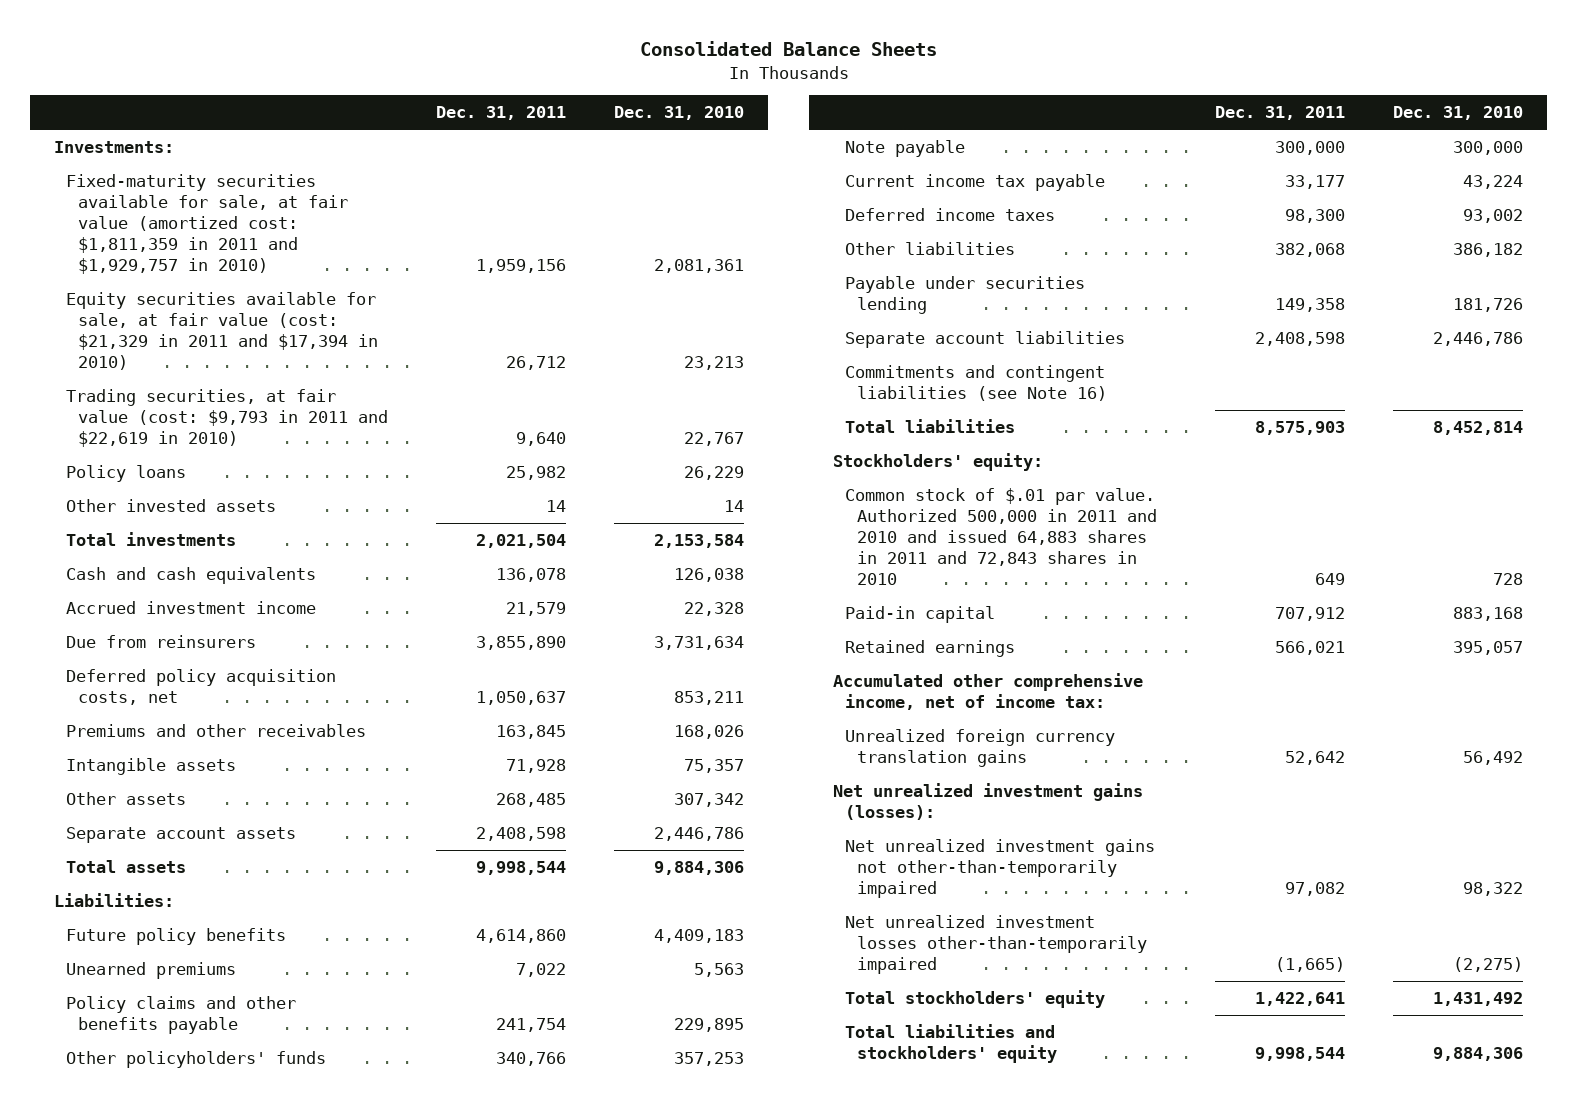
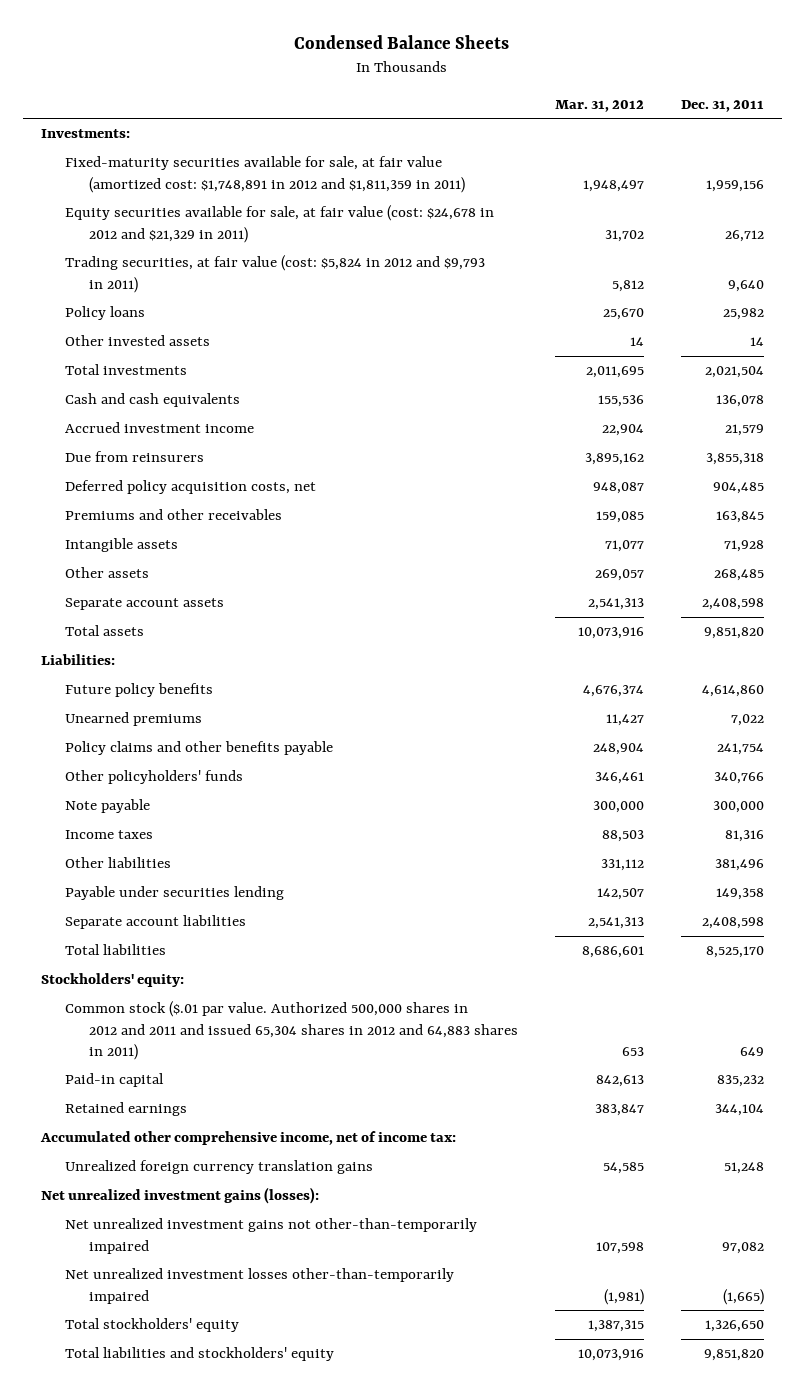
- Consolidated Balance Sheets
+ Condensed Balance Sheets
- | Dec. 31, 2011 | Dec. 31, 2010
+ | Mar. 31, 2012 | Dec. 31, 2011
- Fixed-maturity securities available for sale, at fair value (amortized cost: $1,811,359 in 2011 and $1,929,757 in 2010) | 1,959,156 | 2,081,361
- Equity securities available for sale, at fair value (cost: $21,329 in 2011 and $17,394 in 2010) | 26,712 | 23,213
- Trading securities, at fair value (cost: $9,793 in 2011 and $22,619 in 2010) | 9,640 | 22,767
+ Fixed-maturity securities available for sale, at fair value (amortized cost: $1,748,891 in 2012 and $1,811,359 in 2011) | 1,948,497 | 1,959,156
+ Equity securities available for sale, at fair value (cost: $24,678 in 2012 and $21,329 in 2011) | 31,702 | 26,712
+ Trading securities, at fair value (cost: $5,824 in 2012 and $9,793 in 2011) | 5,812 | 9,640
- Due from reinsurers | 3,855,890 | 3,731,634
- Deferred policy acquisition costs, net | 1,050,637 | 853,211
+ Due from reinsurers | 3,895,162 | 3,855,318
+ Deferred policy acquisition costs, net | 948,087 | 904,485
- Total assets | 9,998,544 | 9,884,306
+ Total assets | 10,073,916 | 9,851,820
- Current income tax payable | 33,177 | 43,224
- Deferred income taxes | 98,300 | 93,002
- Other liabilities | 382,068 | 386,182
+ Income taxes | 88,503 | 81,316
+ Other liabilities | 331,112 | 381,496
- Commitments and contingent liabilities (see Note 16)
- Total liabilities | 8,575,903 | 8,452,814
+ Total liabilities | 8,686,601 | 8,525,170
- Common stock of $.01 par value. Authorized 500,000 in 2011 and 2010 and issued 64,883 shares in 2011 and 72,843 shares in 2010 | 649 | 728
- Paid-in capital | 707,912 | 883,168
- Retained earnings | 566,021 | 395,057
+ Common stock ($.01 par value. Authorized 500,000 shares in 2012 and 2011 and issued 65,304 shares in 2012 and 64,883 shares in 2011) | 653 | 649
+ Paid-in capital | 842,613 | 835,232
+ Retained earnings | 383,847 | 344,104
- Unrealized foreign currency translation gains | 52,642 | 56,492
+ Unrealized foreign currency translation gains | 54,585 | 51,248
- Total stockholders' equity | 1,422,641 | 1,431,492
- Total liabilities and stockholders' equity | 9,998,544 | 9,884,306
+ Total stockholders' equity | 1,387,315 | 1,326,650
+ Total liabilities and stockholders' equity | 10,073,916 | 9,851,820

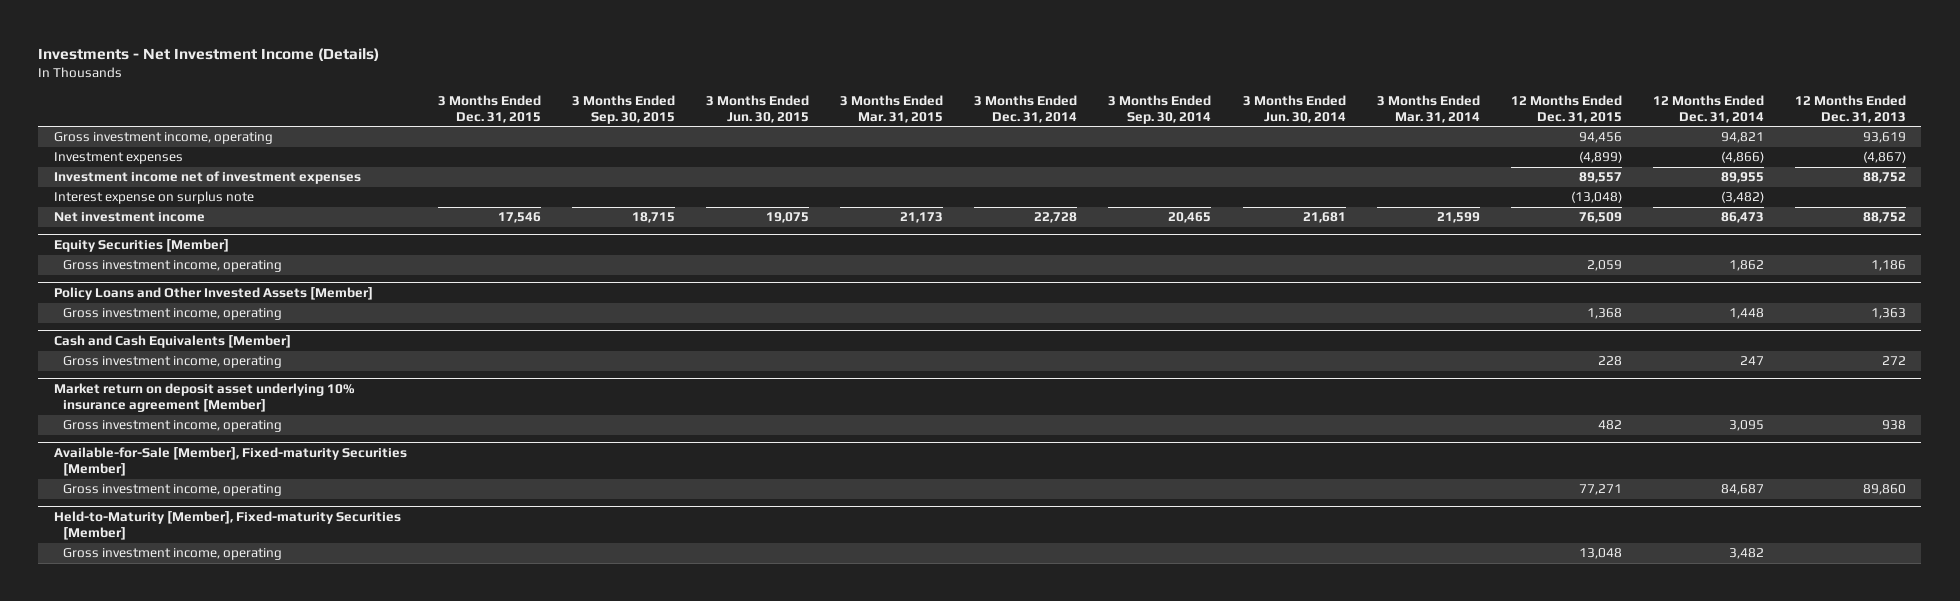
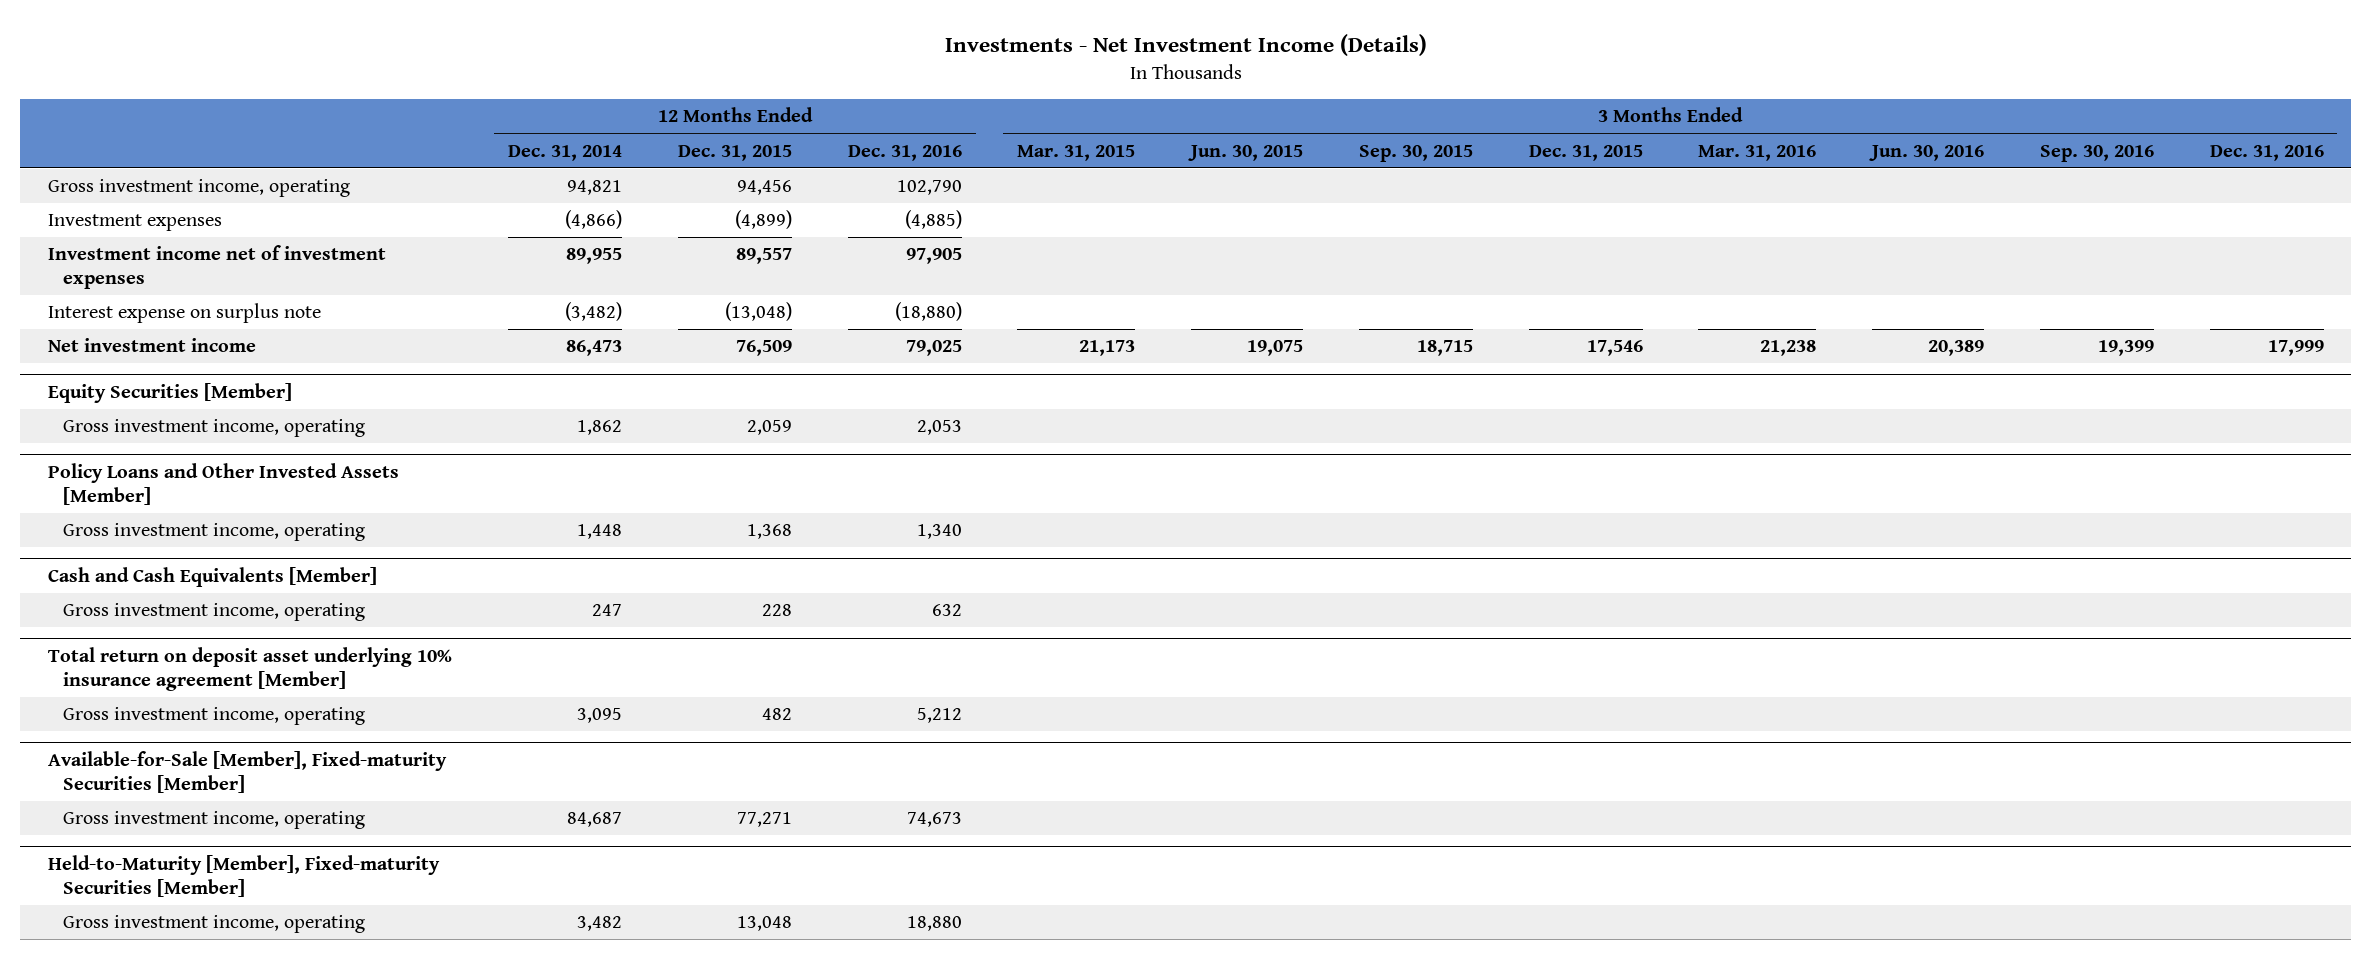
- | 3 Months Ended Dec. 31, 2015 | 3 Months Ended Sep. 30, 2015 | 3 Months Ended Jun. 30, 2015 | 3 Months Ended Mar. 31, 2015 | 3 Months Ended Dec. 31, 2014 | 3 Months Ended Sep. 30, 2014 | 3 Months Ended Jun. 30, 2014 | 3 Months Ended Mar. 31, 2014 | 12 Months Ended Dec. 31, 2015 | 12 Months Ended Dec. 31, 2014 | 12 Months Ended Dec. 31, 2013
+ | 12 Months Ended Dec. 31, 2014 | 12 Months Ended Dec. 31, 2015 | 12 Months Ended Dec. 31, 2016 | 3 Months Ended Mar. 31, 2015 | 3 Months Ended Jun. 30, 2015 | 3 Months Ended Sep. 30, 2015 | 3 Months Ended Dec. 31, 2015 | 3 Months Ended Mar. 31, 2016 | 3 Months Ended Jun. 30, 2016 | 3 Months Ended Sep. 30, 2016 | 3 Months Ended Dec. 31, 2016
- Market return on deposit asset underlying 10% insurance agreement [Member]
+ Total return on deposit asset underlying 10% insurance agreement [Member]

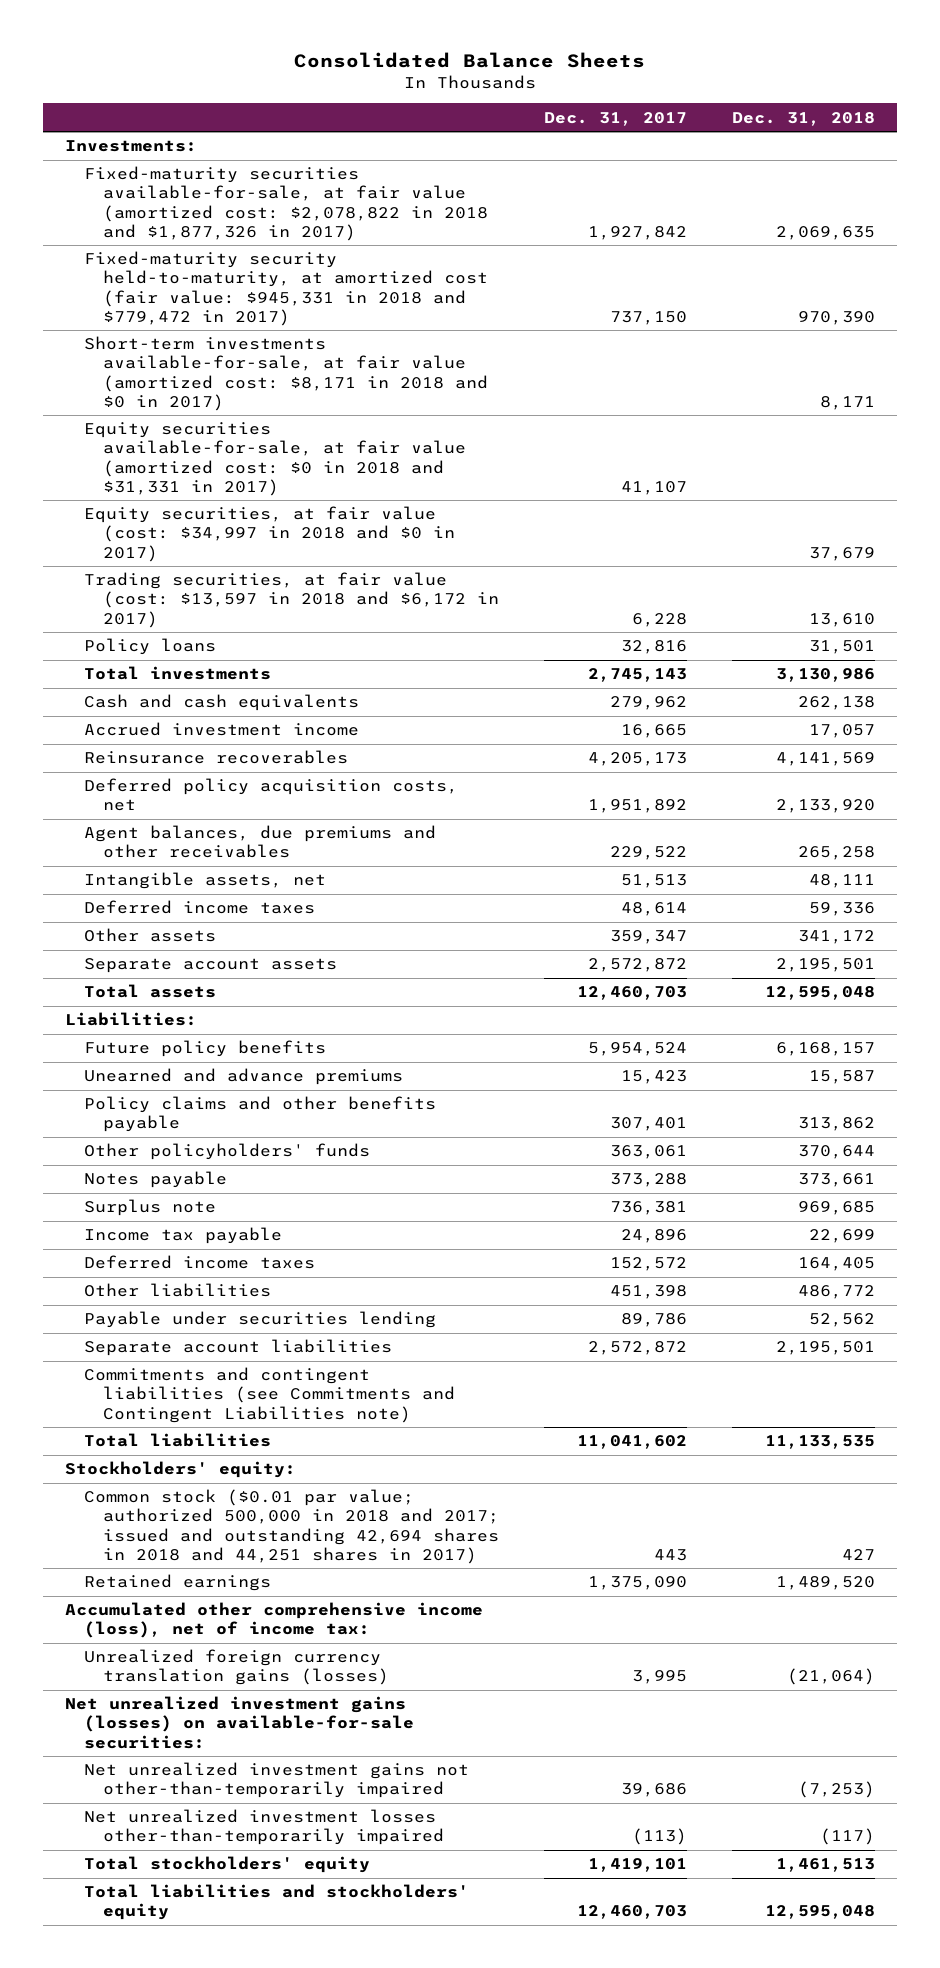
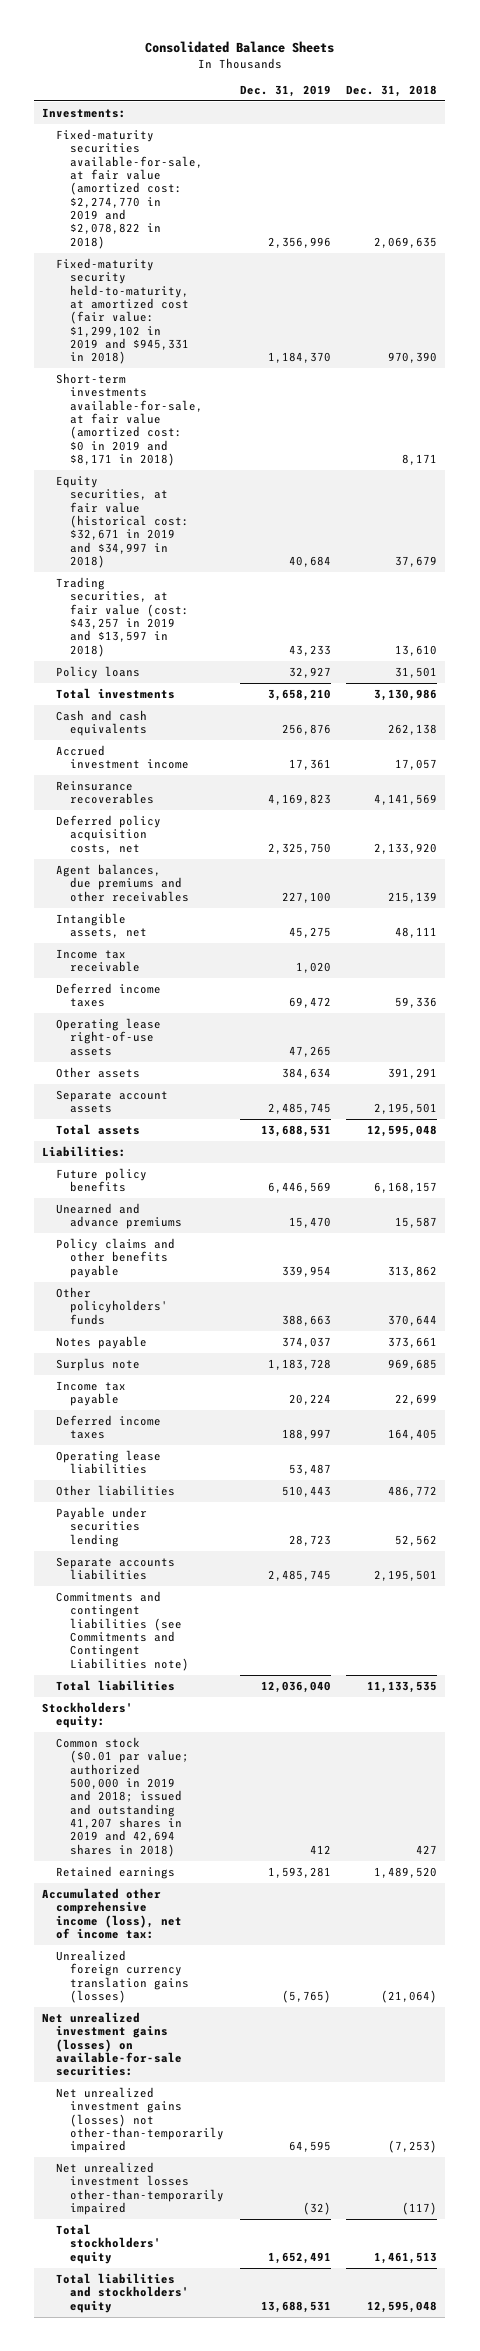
- | Dec. 31, 2017 | Dec. 31, 2018
+ | Dec. 31, 2019 | Dec. 31, 2018
- Fixed-maturity securities available-for-sale, at fair value (amortized cost: $2,078,822 in 2018 and $1,877,326 in 2017) | 1,927,842 | 2,069,635
- Fixed-maturity security held-to-maturity, at amortized cost (fair value: $945,331 in 2018 and $779,472 in 2017) | 737,150 | 970,390
- Short-term investments available-for-sale, at fair value (amortized cost: $8,171 in 2018 and $0 in 2017) | | 8,171
- Equity securities available-for-sale, at fair value (amortized cost: $0 in 2018 and $31,331 in 2017) | 41,107 |
- Equity securities, at fair value (cost: $34,997 in 2018 and $0 in 2017) | | 37,679
- Trading securities, at fair value (cost: $13,597 in 2018 and $6,172 in 2017) | 6,228 | 13,610
+ Fixed-maturity securities available-for-sale, at fair value (amortized cost: $2,274,770 in 2019 and $2,078,822 in 2018) | 2,356,996 | 2,069,635
+ Fixed-maturity security held-to-maturity, at amortized cost (fair value: $1,299,102 in 2019 and $945,331 in 2018) | 1,184,370 | 970,390
+ Short-term investments available-for-sale, at fair value (amortized cost: $0 in 2019 and $8,171 in 2018) | | 8,171
+ Equity securities, at fair value (historical cost: $32,671 in 2019 and $34,997 in 2018) | 40,684 | 37,679
+ Trading securities, at fair value (cost: $43,257 in 2019 and $13,597 in 2018) | 43,233 | 13,610
- Agent balances, due premiums and other receivables | 229,522 | 265,258
+ Agent balances, due premiums and other receivables | 227,100 | 215,139
+ Income tax receivable | 1,020 |
- Other assets | 359,347 | 341,172
+ Operating lease right-of-use assets | 47,265 |
+ Other assets | 384,634 | 391,291
+ Operating lease liabilities | 53,487 |
- Separate account liabilities | 2,572,872 | 2,195,501
+ Separate accounts liabilities | 2,485,745 | 2,195,501
- Common stock ($0.01 par value; authorized 500,000 in 2018 and 2017; issued and outstanding 42,694 shares in 2018 and 44,251 shares in 2017) | 443 | 427
+ Common stock ($0.01 par value; authorized 500,000 in 2019 and 2018; issued and outstanding 41,207 shares in 2019 and 42,694 shares in 2018) | 412 | 427
- Net unrealized investment gains not other-than-temporarily impaired | 39,686 | (7,253)
+ Net unrealized investment gains (losses) not other-than-temporarily impaired | 64,595 | (7,253)

